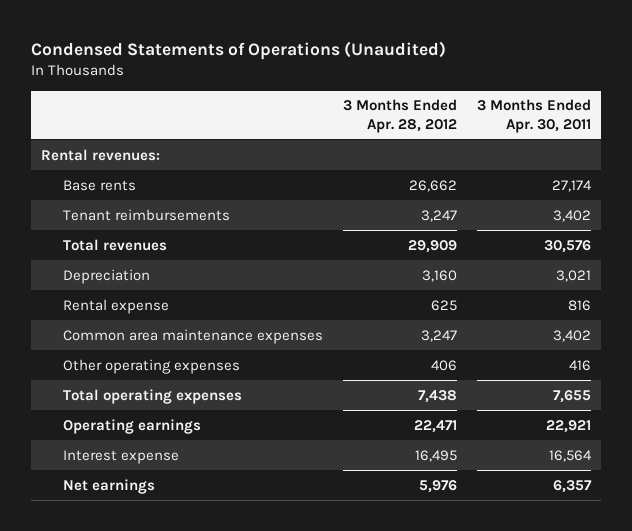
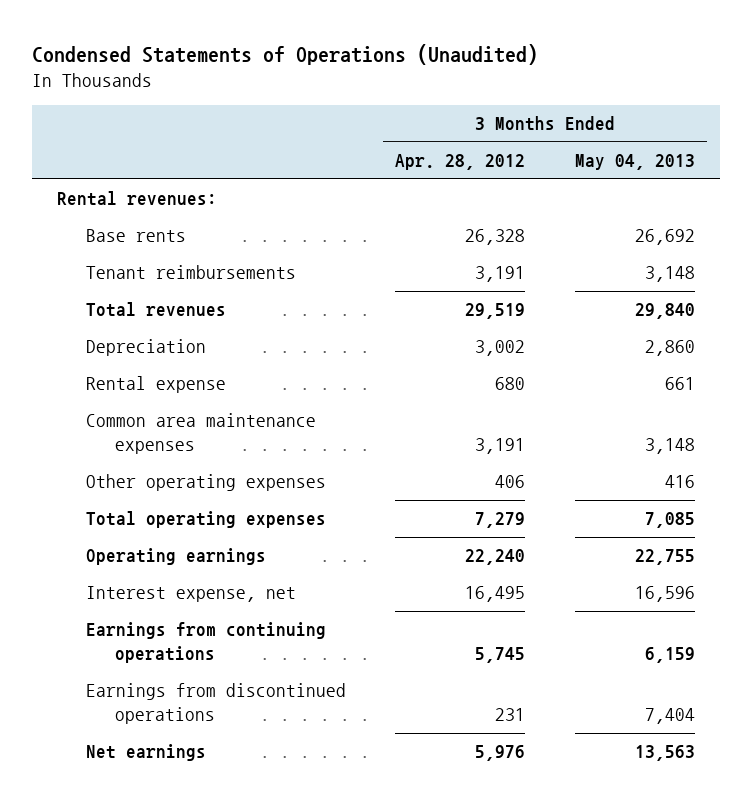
- | 3 Months Ended Apr. 28, 2012 | 3 Months Ended Apr. 30, 2011
+ | 3 Months Ended Apr. 28, 2012 | 3 Months Ended May 04, 2013
- Base rents | 26,662 | 27,174
- Tenant reimbursements | 3,247 | 3,402
- Total revenues | 29,909 | 30,576
- Depreciation | 3,160 | 3,021
- Rental expense | 625 | 816
- Common area maintenance expenses | 3,247 | 3,402
+ Base rents | 26,328 | 26,692
+ Tenant reimbursements | 3,191 | 3,148
+ Total revenues | 29,519 | 29,840
+ Depreciation | 3,002 | 2,860
+ Rental expense | 680 | 661
+ Common area maintenance expenses | 3,191 | 3,148
- Total operating expenses | 7,438 | 7,655
- Operating earnings | 22,471 | 22,921
- Interest expense | 16,495 | 16,564
+ Total operating expenses | 7,279 | 7,085
+ Operating earnings | 22,240 | 22,755
+ Interest expense, net | 16,495 | 16,596
+ Earnings from continuing operations | 5,745 | 6,159
+ Earnings from discontinued operations | 231 | 7,404

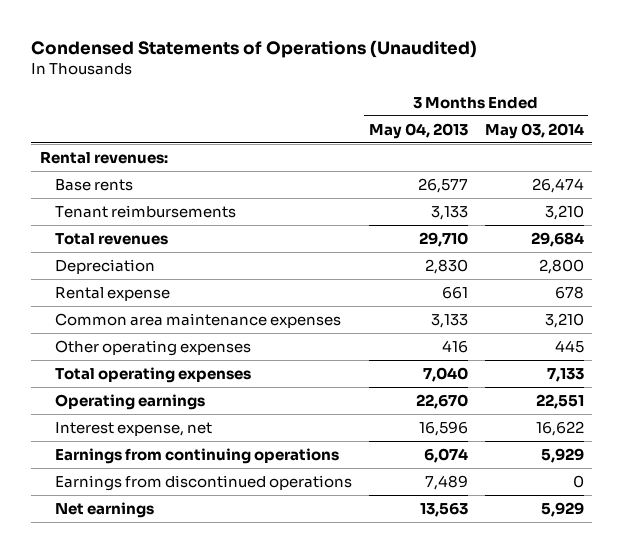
- | 3 Months Ended Apr. 28, 2012 | 3 Months Ended May 04, 2013
+ | 3 Months Ended May 04, 2013 | 3 Months Ended May 03, 2014
- Base rents | 26,328 | 26,692
- Tenant reimbursements | 3,191 | 3,148
- Total revenues | 29,519 | 29,840
- Depreciation | 3,002 | 2,860
+ Base rents | 26,577 | 26,474
+ Tenant reimbursements | 3,133 | 3,210
+ Total revenues | 29,710 | 29,684
+ Depreciation | 2,830 | 2,800
- Common area maintenance expenses | 3,191 | 3,148
+ Common area maintenance expenses | 3,133 | 3,210
- Total operating expenses | 7,279 | 7,085
- Operating earnings | 22,240 | 22,755
+ Total operating expenses | 7,040 | 7,133
+ Operating earnings | 22,670 | 22,551
- Earnings from continuing operations | 5,745 | 6,159
- Earnings from discontinued operations | 231 | 7,404
+ Earnings from continuing operations | 6,074 | 5,929
+ Earnings from discontinued operations | 7,489 | 0

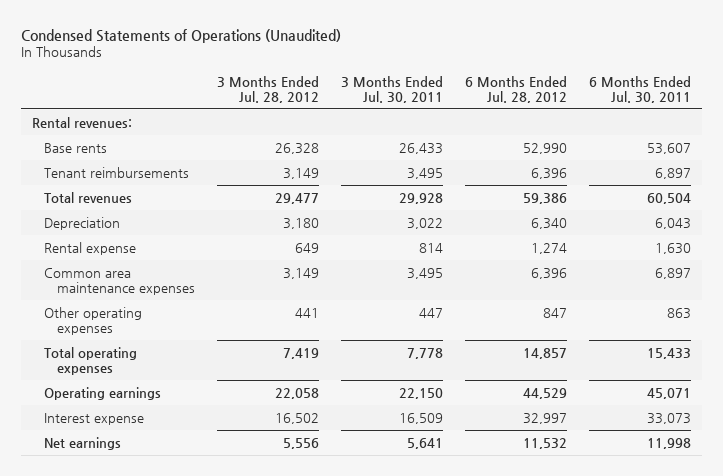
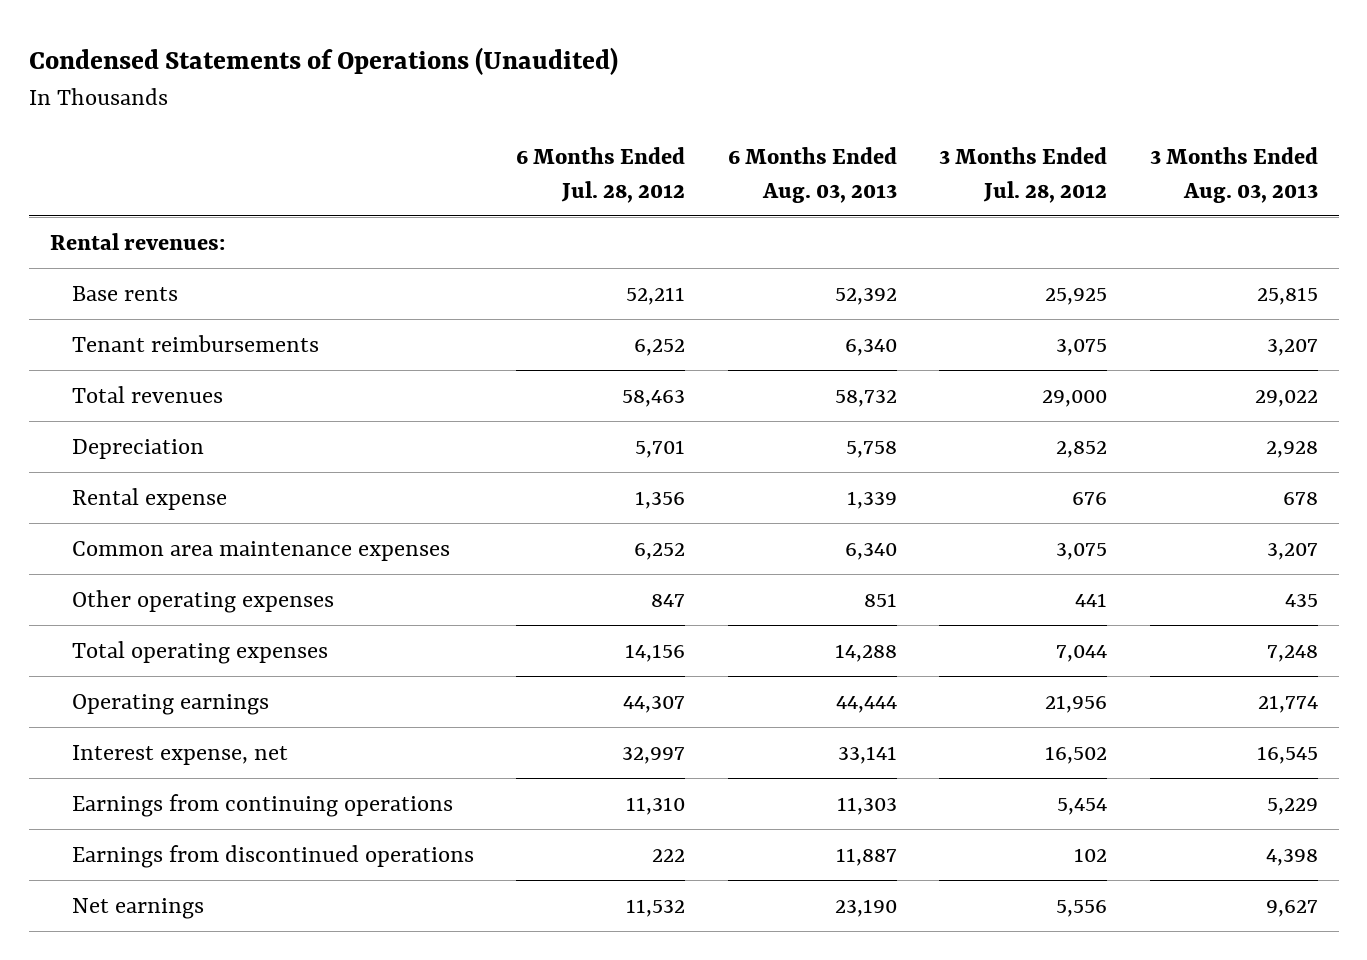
- | 3 Months Ended Jul. 28, 2012 | 3 Months Ended Jul. 30, 2011 | 6 Months Ended Jul. 28, 2012 | 6 Months Ended Jul. 30, 2011
+ | 6 Months Ended Jul. 28, 2012 | 6 Months Ended Aug. 03, 2013 | 3 Months Ended Jul. 28, 2012 | 3 Months Ended Aug. 03, 2013
- Base rents | 26,328 | 26,433 | 52,990 | 53,607
- Tenant reimbursements | 3,149 | 3,495 | 6,396 | 6,897
- Total revenues | 29,477 | 29,928 | 59,386 | 60,504
- Depreciation | 3,180 | 3,022 | 6,340 | 6,043
- Rental expense | 649 | 814 | 1,274 | 1,630
- Common area maintenance expenses | 3,149 | 3,495 | 6,396 | 6,897
+ Base rents | 52,211 | 52,392 | 25,925 | 25,815
+ Tenant reimbursements | 6,252 | 6,340 | 3,075 | 3,207
+ Total revenues | 58,463 | 58,732 | 29,000 | 29,022
+ Depreciation | 5,701 | 5,758 | 2,852 | 2,928
+ Rental expense | 1,356 | 1,339 | 676 | 678
+ Common area maintenance expenses | 6,252 | 6,340 | 3,075 | 3,207
- Total operating expenses | 7,419 | 7,778 | 14,857 | 15,433
- Operating earnings | 22,058 | 22,150 | 44,529 | 45,071
- Interest expense | 16,502 | 16,509 | 32,997 | 33,073
+ Total operating expenses | 14,156 | 14,288 | 7,044 | 7,248
+ Operating earnings | 44,307 | 44,444 | 21,956 | 21,774
+ Interest expense, net | 32,997 | 33,141 | 16,502 | 16,545
+ Earnings from continuing operations | 11,310 | 11,303 | 5,454 | 5,229
+ Earnings from discontinued operations | 222 | 11,887 | 102 | 4,398

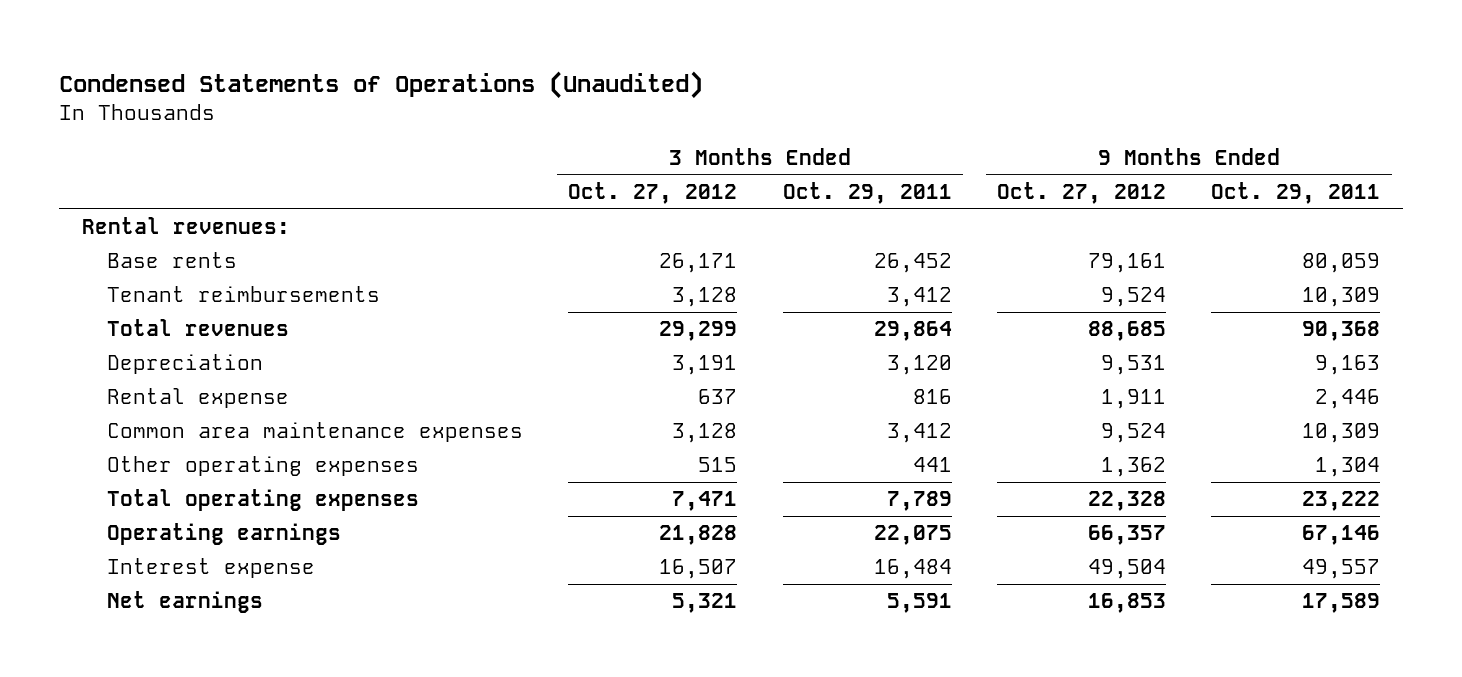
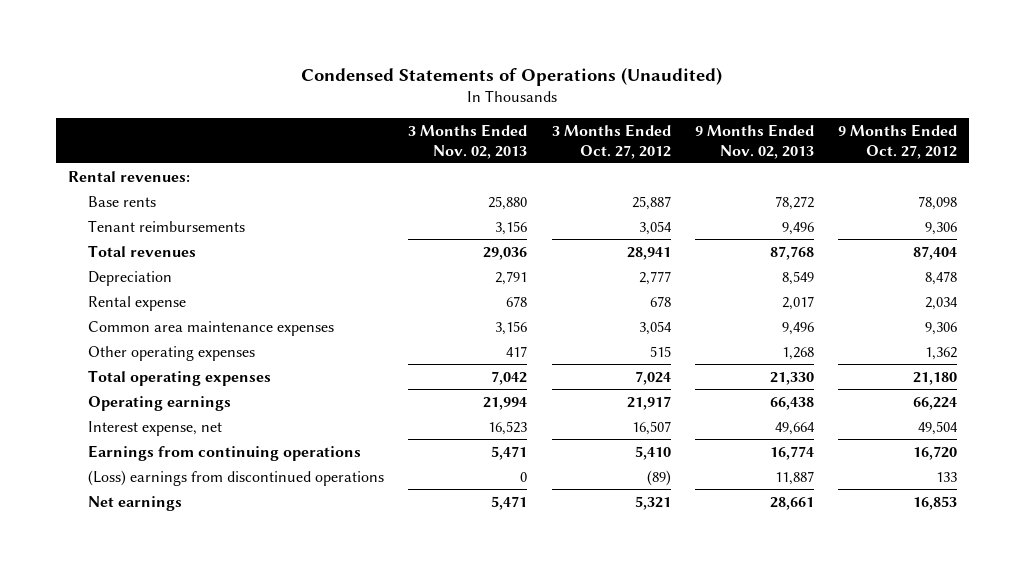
- | 3 Months Ended Oct. 27, 2012 | 3 Months Ended Oct. 29, 2011 | 9 Months Ended Oct. 27, 2012 | 9 Months Ended Oct. 29, 2011
+ | 3 Months Ended Nov. 02, 2013 | 3 Months Ended Oct. 27, 2012 | 9 Months Ended Nov. 02, 2013 | 9 Months Ended Oct. 27, 2012
- Base rents | 26,171 | 26,452 | 79,161 | 80,059
- Tenant reimbursements | 3,128 | 3,412 | 9,524 | 10,309
- Total revenues | 29,299 | 29,864 | 88,685 | 90,368
- Depreciation | 3,191 | 3,120 | 9,531 | 9,163
- Rental expense | 637 | 816 | 1,911 | 2,446
- Common area maintenance expenses | 3,128 | 3,412 | 9,524 | 10,309
+ Base rents | 25,880 | 25,887 | 78,272 | 78,098
+ Tenant reimbursements | 3,156 | 3,054 | 9,496 | 9,306
+ Total revenues | 29,036 | 28,941 | 87,768 | 87,404
+ Depreciation | 2,791 | 2,777 | 8,549 | 8,478
+ Rental expense | 678 | 678 | 2,017 | 2,034
+ Common area maintenance expenses | 3,156 | 3,054 | 9,496 | 9,306
- Total operating expenses | 7,471 | 7,789 | 22,328 | 23,222
- Operating earnings | 21,828 | 22,075 | 66,357 | 67,146
- Interest expense | 16,507 | 16,484 | 49,504 | 49,557
+ Total operating expenses | 7,042 | 7,024 | 21,330 | 21,180
+ Operating earnings | 21,994 | 21,917 | 66,438 | 66,224
+ Interest expense, net | 16,523 | 16,507 | 49,664 | 49,504
+ Earnings from continuing operations | 5,471 | 5,410 | 16,774 | 16,720
+ (Loss) earnings from discontinued operations | 0 | (89) | 11,887 | 133

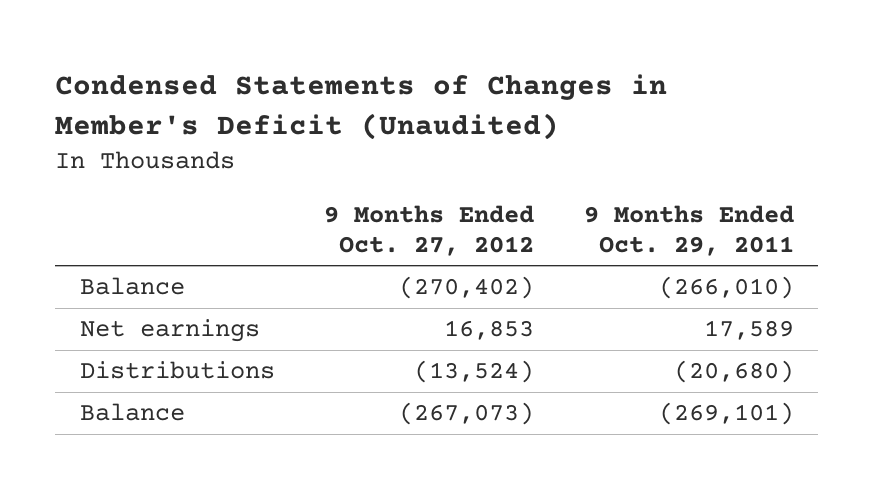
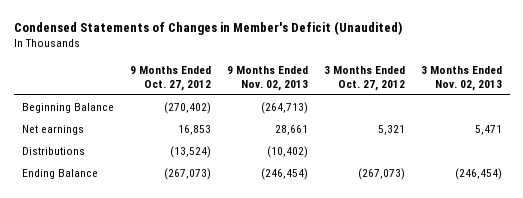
- | 9 Months Ended Oct. 27, 2012 | 9 Months Ended Oct. 29, 2011
+ | 9 Months Ended Oct. 27, 2012 | 9 Months Ended Nov. 02, 2013 | 3 Months Ended Oct. 27, 2012 | 3 Months Ended Nov. 02, 2013
- Balance | (270,402) | (266,010)
+ Beginning Balance | (270,402) | (264,713) | |
- Balance | (267,073) | (269,101)
+ Ending Balance | (267,073) | (246,454) | (267,073) | (246,454)

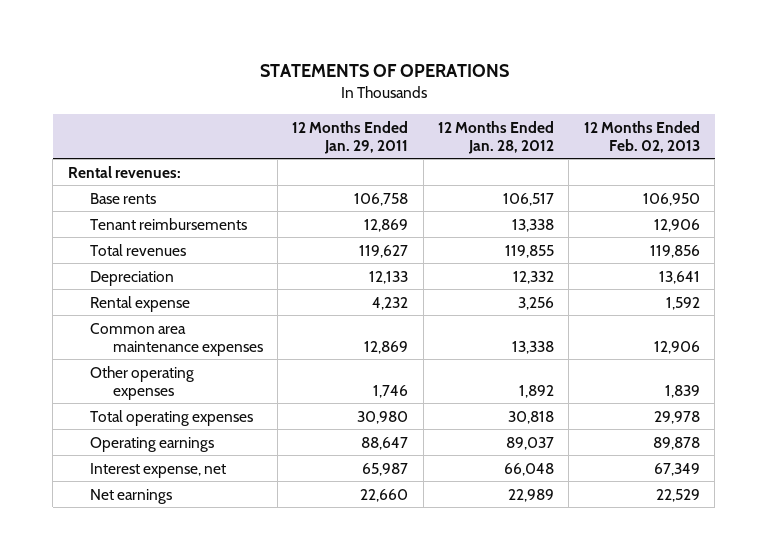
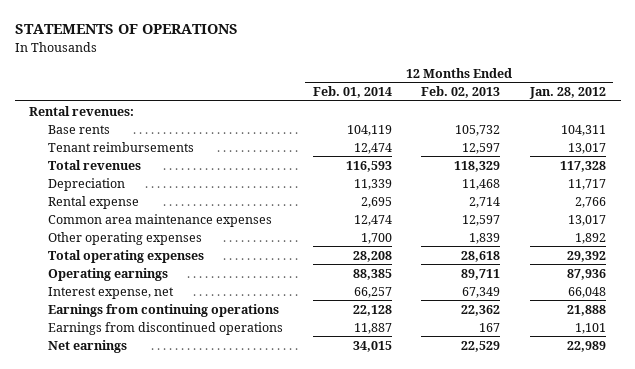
- | 12 Months Ended Jan. 29, 2011 | 12 Months Ended Jan. 28, 2012 | 12 Months Ended Feb. 02, 2013
+ | 12 Months Ended Feb. 01, 2014 | 12 Months Ended Feb. 02, 2013 | 12 Months Ended Jan. 28, 2012
- Base rents | 106,758 | 106,517 | 106,950
- Tenant reimbursements | 12,869 | 13,338 | 12,906
- Total revenues | 119,627 | 119,855 | 119,856
- Depreciation | 12,133 | 12,332 | 13,641
- Rental expense | 4,232 | 3,256 | 1,592
- Common area maintenance expenses | 12,869 | 13,338 | 12,906
+ Base rents | 104,119 | 105,732 | 104,311
+ Tenant reimbursements | 12,474 | 12,597 | 13,017
+ Total revenues | 116,593 | 118,329 | 117,328
+ Depreciation | 11,339 | 11,468 | 11,717
+ Rental expense | 2,695 | 2,714 | 2,766
+ Common area maintenance expenses | 12,474 | 12,597 | 13,017
- Total operating expenses | 30,980 | 30,818 | 29,978
- Operating earnings | 88,647 | 89,037 | 89,878
+ Total operating expenses | 28,208 | 28,618 | 29,392
+ Operating earnings | 88,385 | 89,711 | 87,936
+ Earnings from continuing operations | 22,128 | 22,362 | 21,888
+ Earnings from discontinued operations | 11,887 | 167 | 1,101

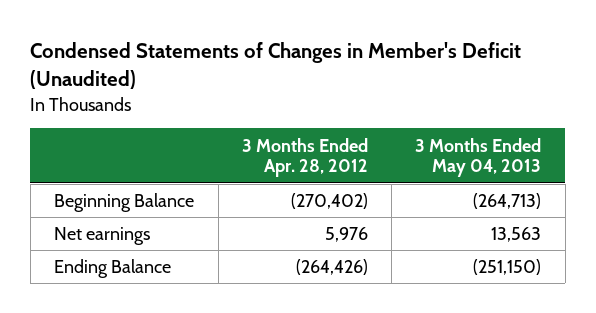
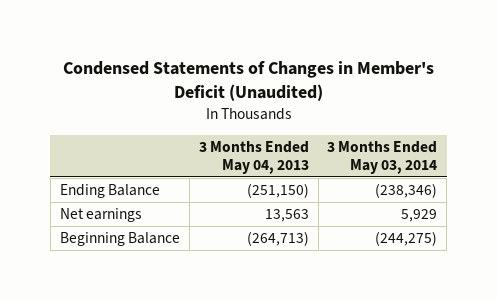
- | 3 Months Ended Apr. 28, 2012 | 3 Months Ended May 04, 2013
+ | 3 Months Ended May 04, 2013 | 3 Months Ended May 03, 2014
moved down: Net earnings | 13,563 | 5,929
moved down: Beginning Balance | (264,713) | (244,275)

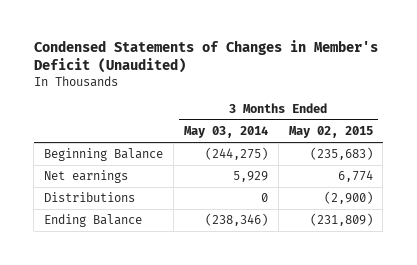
- | 3 Months Ended May 04, 2013 | 3 Months Ended May 03, 2014
+ | 3 Months Ended May 03, 2014 | 3 Months Ended May 02, 2015
moved down: Net earnings | 5,929 | 6,774
+ Distributions | 0 | (2,900)
moved down: Ending Balance | (238,346) | (231,809)

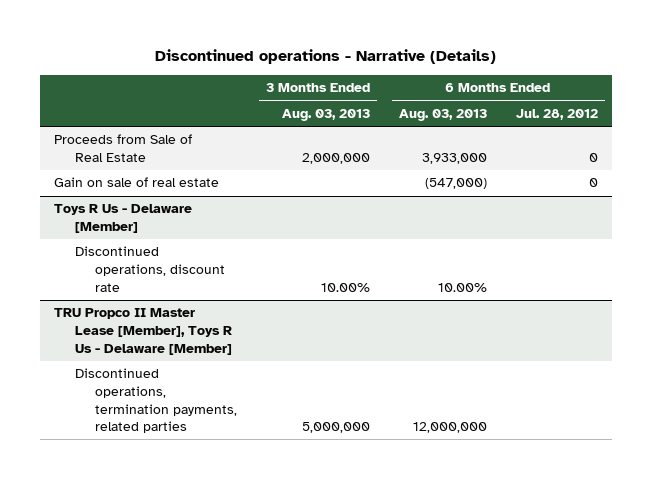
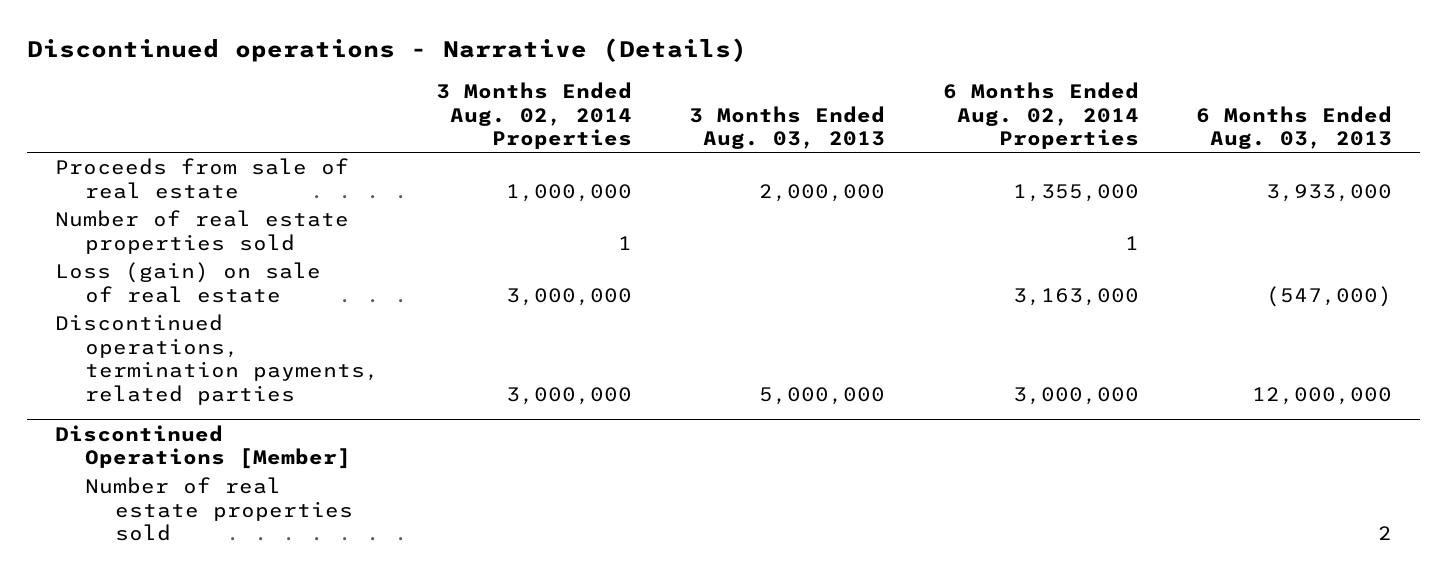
- | 3 Months Ended Aug. 03, 2013 | 6 Months Ended Aug. 03, 2013 | 6 Months Ended Jul. 28, 2012
+ | 3 Months Ended Aug. 02, 2014 Properties | 3 Months Ended Aug. 03, 2013 | 6 Months Ended Aug. 02, 2014 Properties | 6 Months Ended Aug. 03, 2013
- Proceeds from Sale of Real Estate | 2,000,000 | 3,933,000 | 0
- Gain on sale of real estate | | (547,000) | 0
- Toys R Us - Delaware [Member]
- Discontinued operations, discount rate | 10.00% | 10.00% |
- TRU Propco II Master Lease [Member], Toys R Us - Delaware [Member]
+ Proceeds from sale of real estate | 1,000,000 | 2,000,000 | 1,355,000 | 3,933,000
+ Number of real estate properties sold | 1 | | 1 |
+ Loss (gain) on sale of real estate | 3,000,000 | | 3,163,000 | (547,000)
+ Discontinued Operations [Member]
+ Number of real estate properties sold | | | | 2

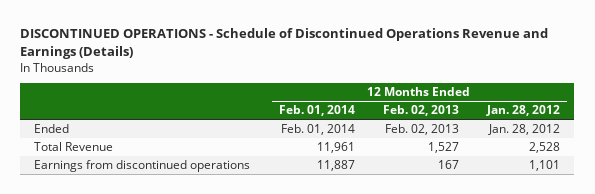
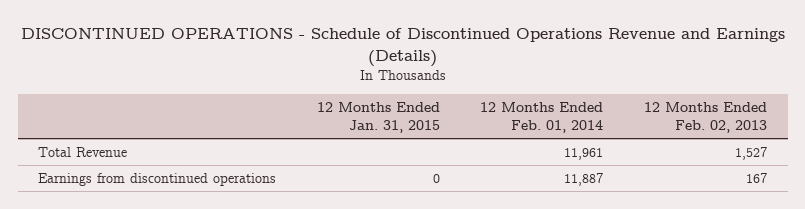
- | 12 Months Ended Feb. 01, 2014 | 12 Months Ended Feb. 02, 2013 | 12 Months Ended Jan. 28, 2012
+ | 12 Months Ended Jan. 31, 2015 | 12 Months Ended Feb. 01, 2014 | 12 Months Ended Feb. 02, 2013
- Ended | Feb. 01, 2014 | Feb. 02, 2013 | Jan. 28, 2012

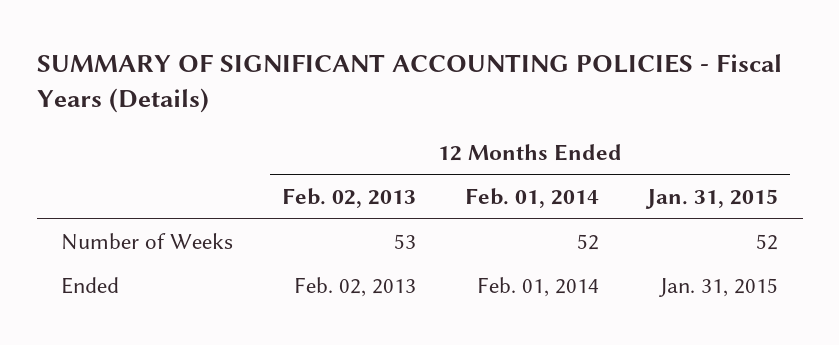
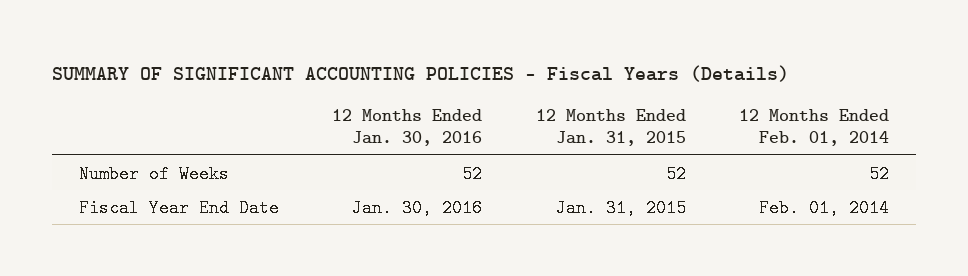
- | 12 Months Ended Feb. 02, 2013 | 12 Months Ended Feb. 01, 2014 | 12 Months Ended Jan. 31, 2015
+ | 12 Months Ended Jan. 30, 2016 | 12 Months Ended Jan. 31, 2015 | 12 Months Ended Feb. 01, 2014
- Ended | Feb. 02, 2013 | Feb. 01, 2014 | Jan. 31, 2015
+ Fiscal Year End Date | Jan. 30, 2016 | Jan. 31, 2015 | Feb. 01, 2014

